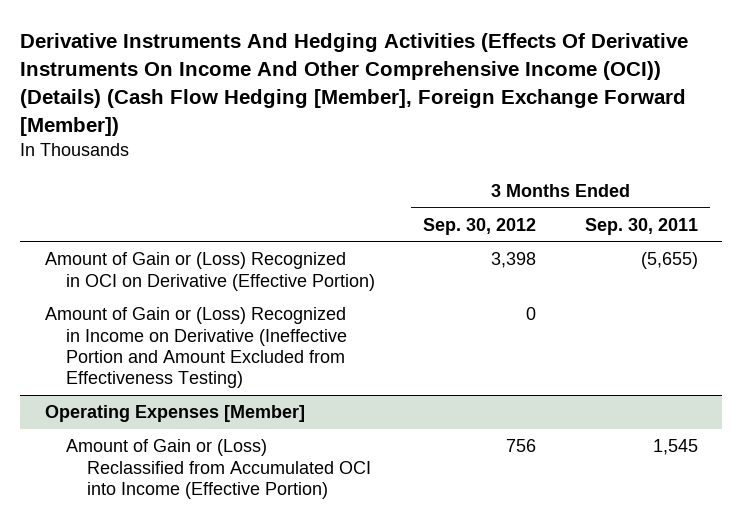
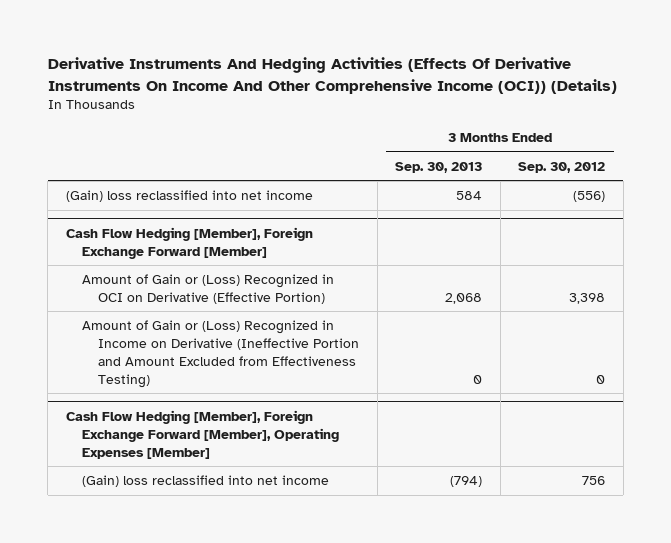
- Derivative Instruments And Hedging Activities (Effects Of Derivative Instruments On Income And Other Comprehensive Income (OCI)) (Details) (Cash Flow Hedging [Member], Foreign Exchange Forward [Member])
+ Derivative Instruments And Hedging Activities (Effects Of Derivative Instruments On Income And Other Comprehensive Income (OCI)) (Details)
- | 3 Months Ended Sep. 30, 2012 | 3 Months Ended Sep. 30, 2011
+ | 3 Months Ended Sep. 30, 2013 | 3 Months Ended Sep. 30, 2012
+ (Gain) loss reclassified into net income | 584 | (556)
+ Cash Flow Hedging [Member], Foreign Exchange Forward [Member]
- Operating Expenses [Member]
- Amount of Gain or (Loss) Reclassified from Accumulated OCI into Income (Effective Portion) | 756 | 1,545
+ Cash Flow Hedging [Member], Foreign Exchange Forward [Member], Operating Expenses [Member]
+ (Gain) loss reclassified into net income | (794) | 756

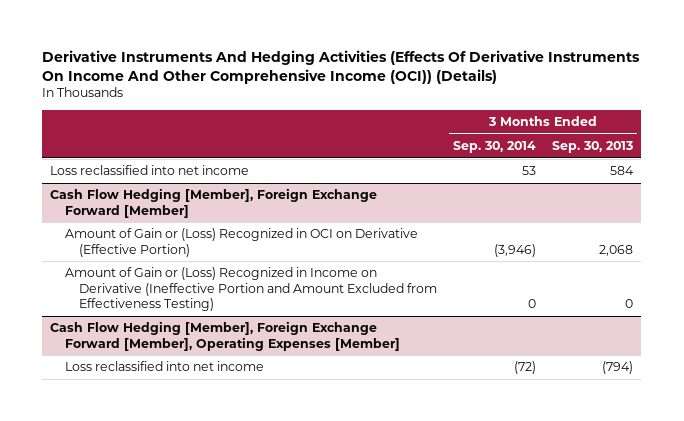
- | 3 Months Ended Sep. 30, 2013 | 3 Months Ended Sep. 30, 2012
+ | 3 Months Ended Sep. 30, 2014 | 3 Months Ended Sep. 30, 2013
- (Gain) loss reclassified into net income | 584 | (556)
+ Loss reclassified into net income | 53 | 584
@ Cash Flow Hedging [Member], Foreign Exchange Forward [Member], Operating Expenses [Member]
- (Gain) loss reclassified into net income | (794) | 756
+ Loss reclassified into net income | (72) | (794)

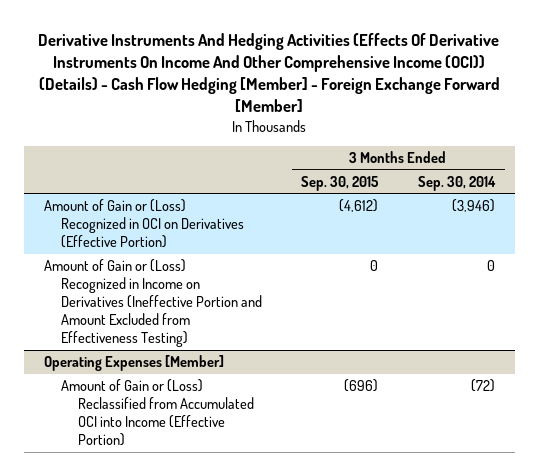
- Derivative Instruments And Hedging Activities (Effects Of Derivative Instruments On Income And Other Comprehensive Income (OCI)) (Details)
+ Derivative Instruments And Hedging Activities (Effects Of Derivative Instruments On Income And Other Comprehensive Income (OCI)) (Details) - Cash Flow Hedging [Member] - Foreign Exchange Forward [Member]
- | 3 Months Ended Sep. 30, 2014 | 3 Months Ended Sep. 30, 2013
+ | 3 Months Ended Sep. 30, 2015 | 3 Months Ended Sep. 30, 2014
- Loss reclassified into net income | 53 | 584
- Cash Flow Hedging [Member], Foreign Exchange Forward [Member]
- Amount of Gain or (Loss) Recognized in OCI on Derivative (Effective Portion) | (3,946) | 2,068
- Amount of Gain or (Loss) Recognized in Income on Derivative (Ineffective Portion and Amount Excluded from Effectiveness Testing) | 0 | 0
- Cash Flow Hedging [Member], Foreign Exchange Forward [Member], Operating Expenses [Member]
- Loss reclassified into net income | (72) | (794)
+ Amount of Gain or (Loss) Recognized in OCI on Derivatives (Effective Portion) | (4,612) | (3,946)
+ Amount of Gain or (Loss) Recognized in Income on Derivatives (Ineffective Portion and Amount Excluded from Effectiveness Testing) | 0 | 0
+ Operating Expenses [Member]
+ Amount of Gain or (Loss) Reclassified from Accumulated OCI into Income (Effective Portion) | (696) | (72)

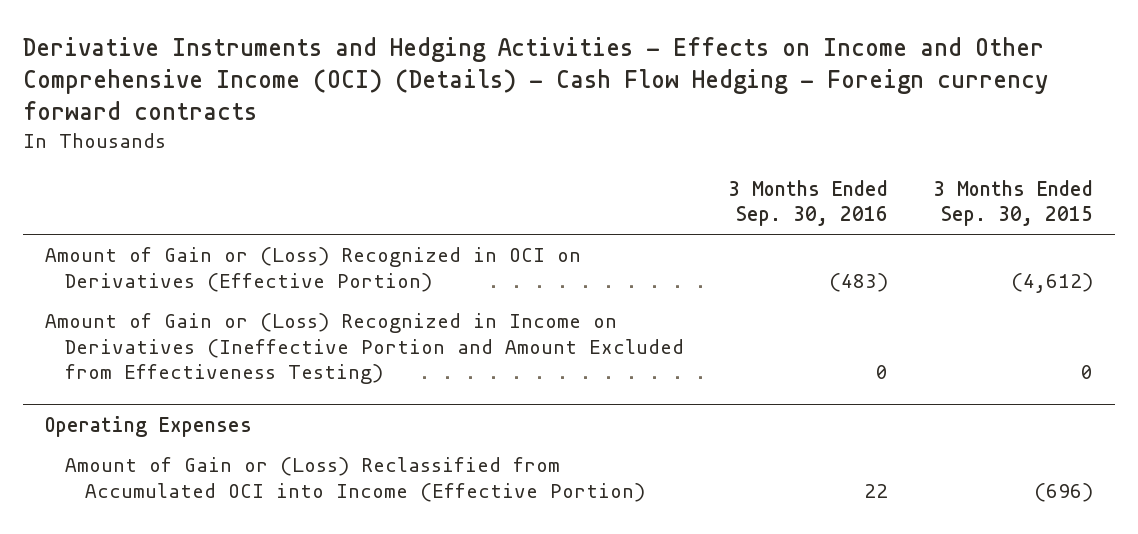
- Derivative Instruments And Hedging Activities (Effects Of Derivative Instruments On Income And Other Comprehensive Income (OCI)) (Details) - Cash Flow Hedging [Member] - Foreign Exchange Forward [Member]
+ Derivative Instruments and Hedging Activities - Effects on Income and Other Comprehensive Income (OCI) (Details) - Cash Flow Hedging - Foreign currency forward contracts
- | 3 Months Ended Sep. 30, 2015 | 3 Months Ended Sep. 30, 2014
+ | 3 Months Ended Sep. 30, 2016 | 3 Months Ended Sep. 30, 2015
- Operating Expenses [Member]
+ Operating Expenses

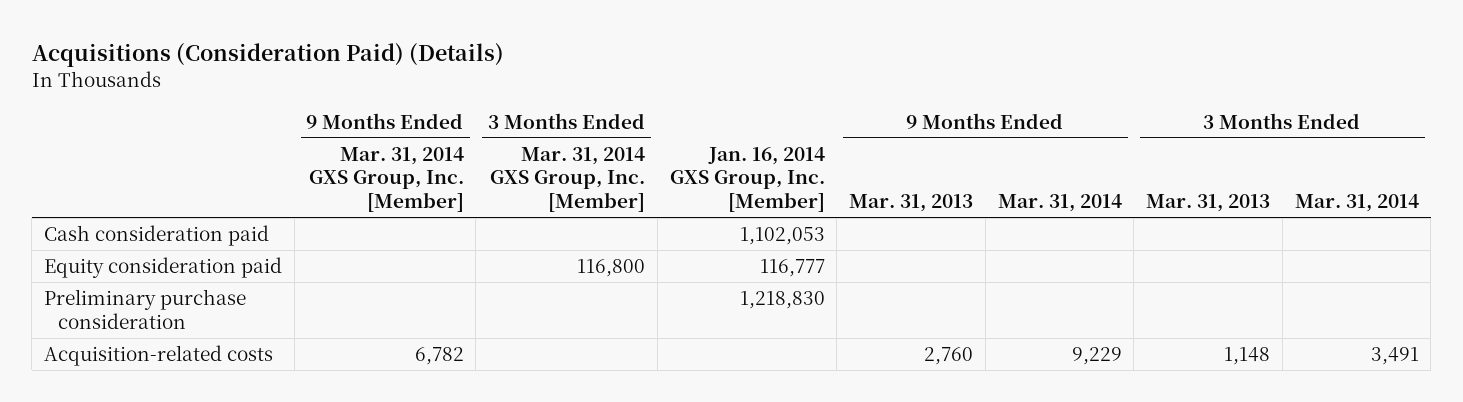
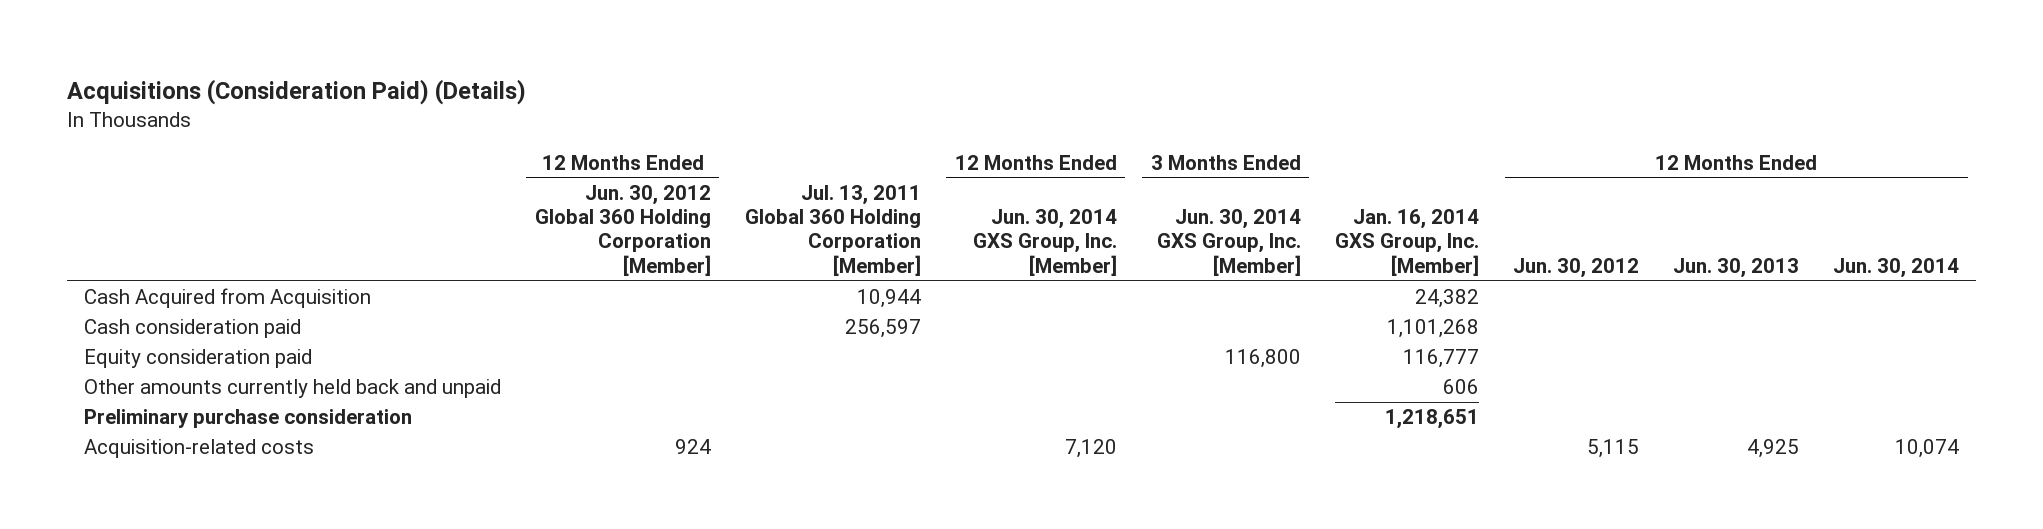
- | 9 Months Ended Mar. 31, 2014 GXS Group, Inc. [Member] | 3 Months Ended Mar. 31, 2014 GXS Group, Inc. [Member] | Jan. 16, 2014 GXS Group, Inc. [Member] | 9 Months Ended Mar. 31, 2013 | 9 Months Ended Mar. 31, 2014 | 3 Months Ended Mar. 31, 2013 | 3 Months Ended Mar. 31, 2014
+ | 12 Months Ended Jun. 30, 2012 Global 360 Holding Corporation [Member] | Jul. 13, 2011 Global 360 Holding Corporation [Member] | 12 Months Ended Jun. 30, 2014 GXS Group, Inc. [Member] | 3 Months Ended Jun. 30, 2014 GXS Group, Inc. [Member] | Jan. 16, 2014 GXS Group, Inc. [Member] | 12 Months Ended Jun. 30, 2012 | 12 Months Ended Jun. 30, 2013 | 12 Months Ended Jun. 30, 2014
- Cash consideration paid | | | 1,102,053 | | | |
+ Cash Acquired from Acquisition | | 10,944 | | | 24,382 | | |
+ Cash consideration paid | | 256,597 | | | 1,101,268 | | |
- Preliminary purchase consideration | | | 1,218,830 | | | |
+ Other amounts currently held back and unpaid | | | | | 606 | | |
+ Preliminary purchase consideration | | | | | 1,218,651 | | |

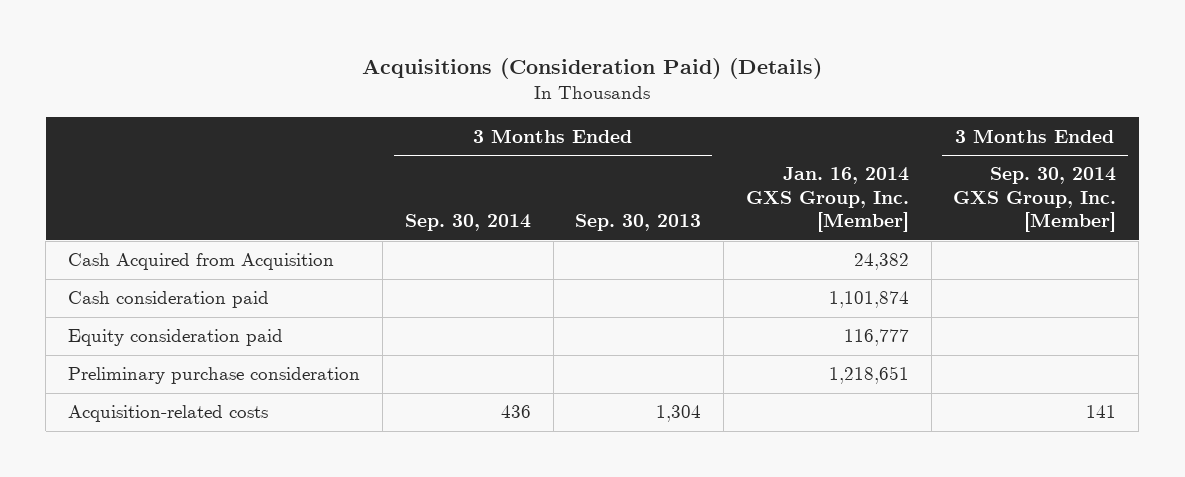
- | 12 Months Ended Jun. 30, 2012 Global 360 Holding Corporation [Member] | Jul. 13, 2011 Global 360 Holding Corporation [Member] | 12 Months Ended Jun. 30, 2014 GXS Group, Inc. [Member] | 3 Months Ended Jun. 30, 2014 GXS Group, Inc. [Member] | Jan. 16, 2014 GXS Group, Inc. [Member] | 12 Months Ended Jun. 30, 2012 | 12 Months Ended Jun. 30, 2013 | 12 Months Ended Jun. 30, 2014
+ | 3 Months Ended Sep. 30, 2014 | 3 Months Ended Sep. 30, 2013 | Jan. 16, 2014 GXS Group, Inc. [Member] | 3 Months Ended Sep. 30, 2014 GXS Group, Inc. [Member]
- Cash consideration paid | | 256,597 | | | 1,101,268 | | |
+ Cash consideration paid | | | 1,101,874 |
- Other amounts currently held back and unpaid | | | | | 606 | | |

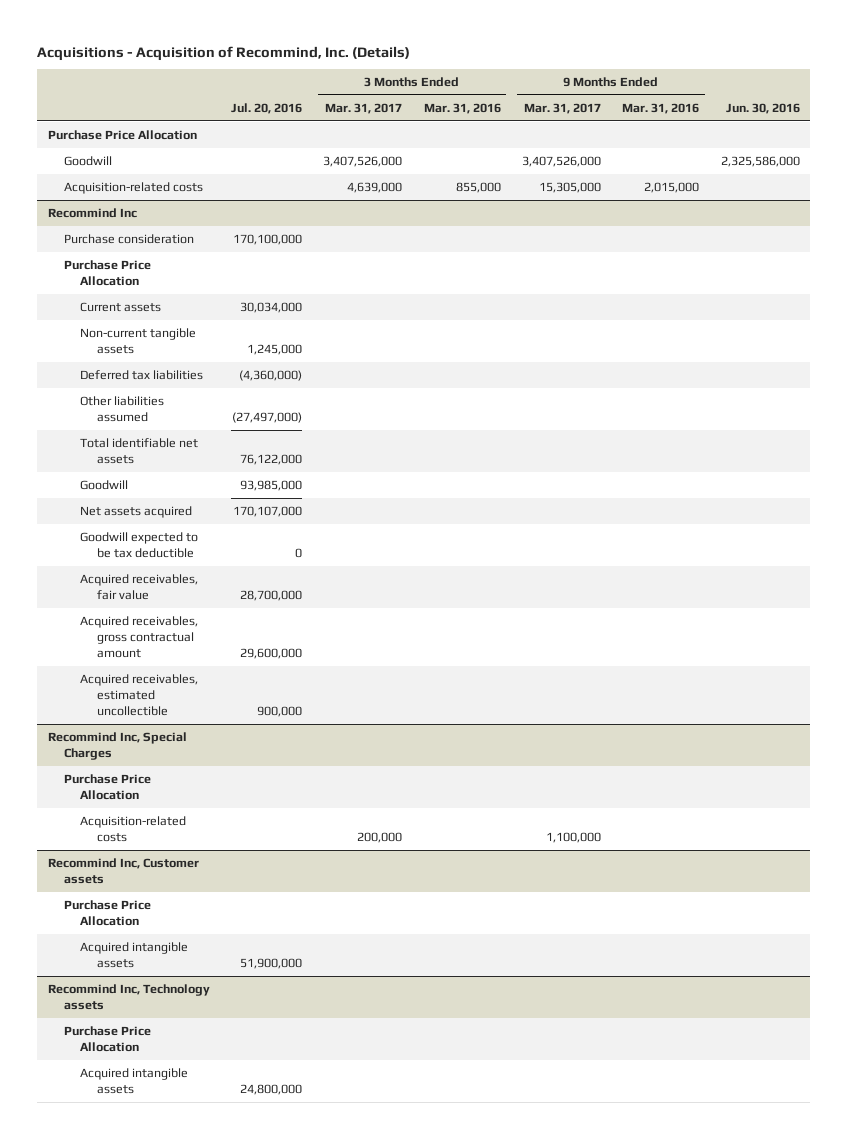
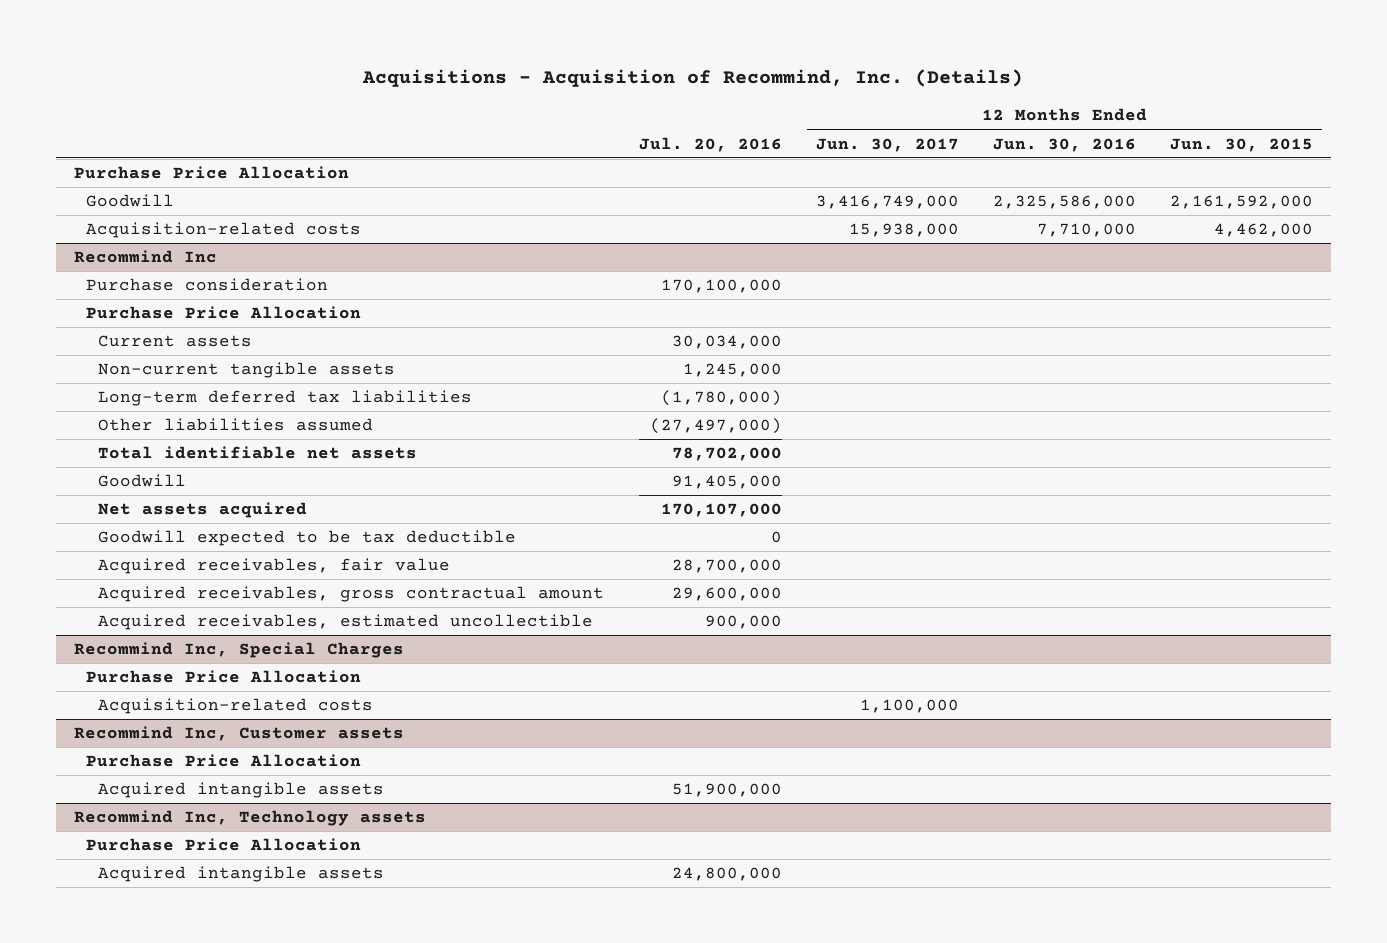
- | Jul. 20, 2016 | 3 Months Ended Mar. 31, 2017 | 3 Months Ended Mar. 31, 2016 | 9 Months Ended Mar. 31, 2017 | 9 Months Ended Mar. 31, 2016 | Jun. 30, 2016
+ | Jul. 20, 2016 | 12 Months Ended Jun. 30, 2017 | 12 Months Ended Jun. 30, 2016 | 12 Months Ended Jun. 30, 2015
@ Recommind Inc
- Deferred tax liabilities | (4,360,000) | | | | |
+ Long-term deferred tax liabilities | (1,780,000) | | |
- Total identifiable net assets | 76,122,000 | | | | |
- Goodwill | 93,985,000 | | | | |
+ Total identifiable net assets | 78,702,000 | | |
+ Goodwill | 91,405,000 | | |

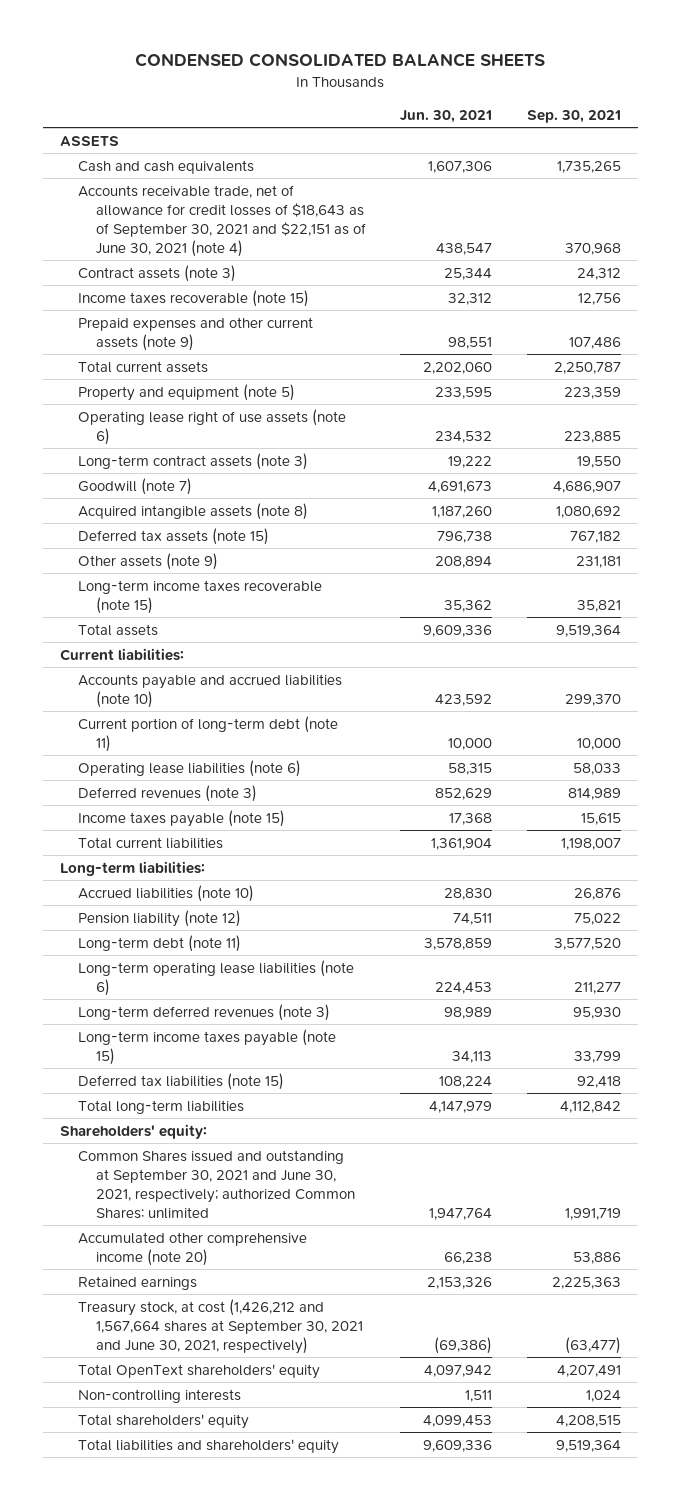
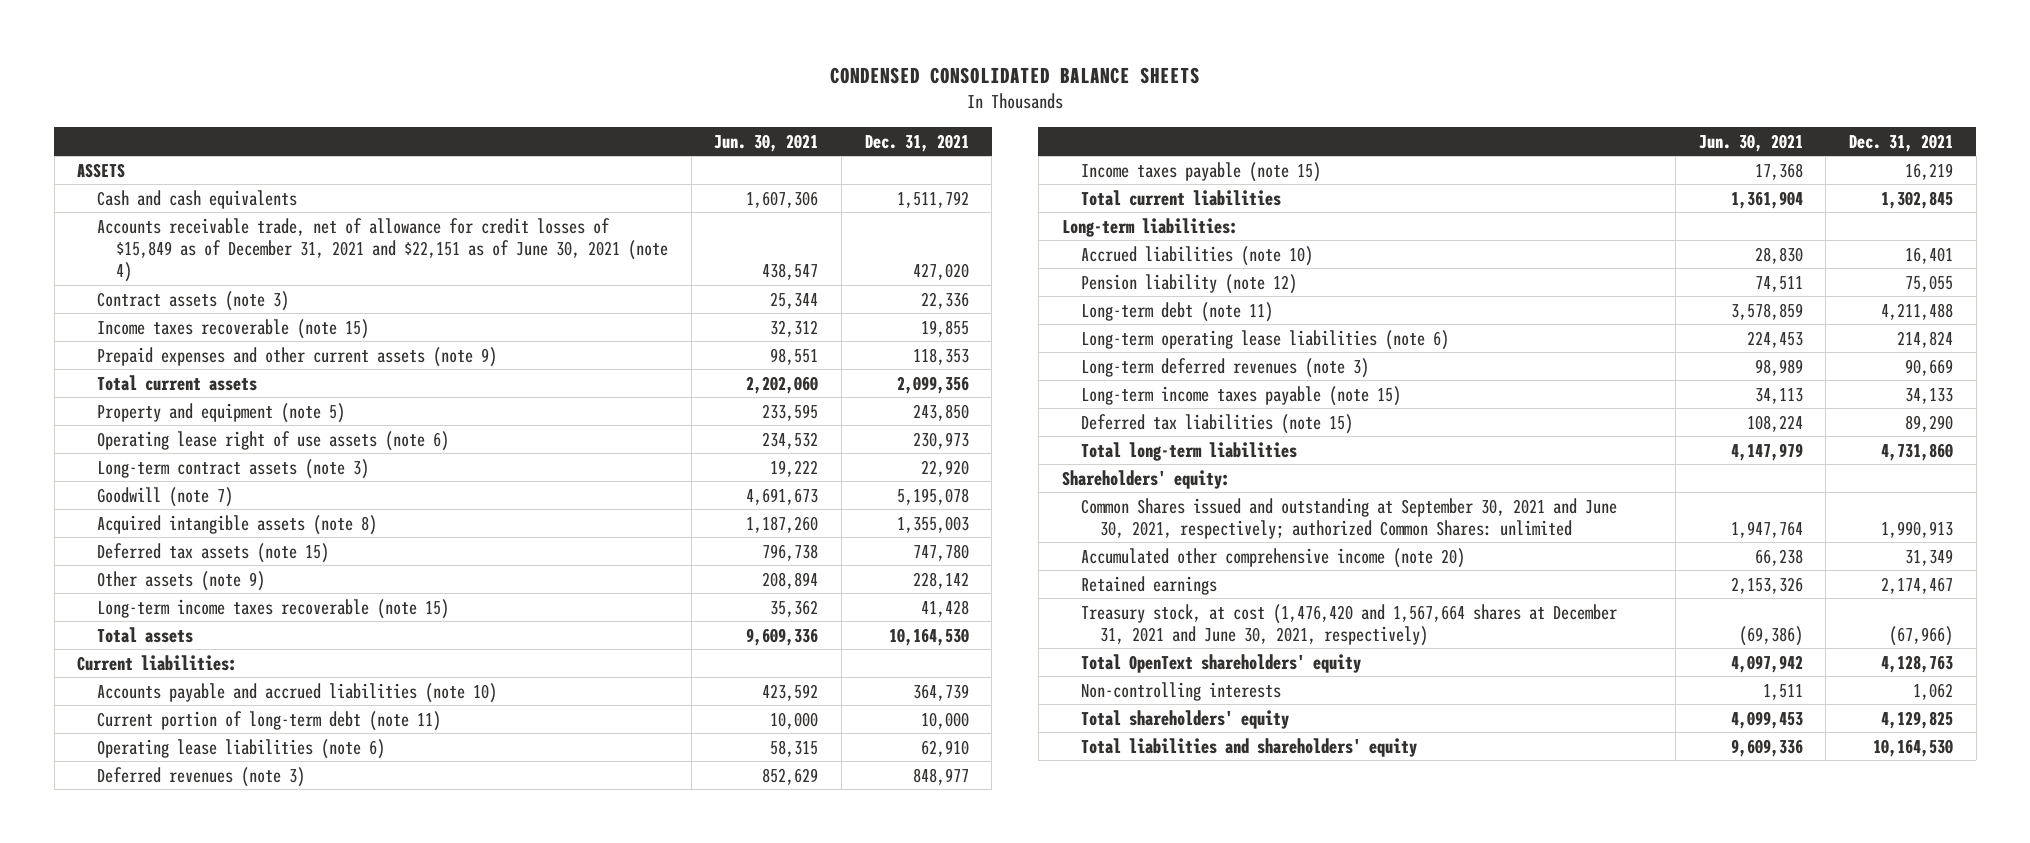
- | Jun. 30, 2021 | Sep. 30, 2021
+ | Jun. 30, 2021 | Dec. 31, 2021
- Accounts receivable trade, net of allowance for credit losses of $18,643 as of September 30, 2021 and $22,151 as of June 30, 2021 (note 4) | 438,547 | 370,968
+ Accounts receivable trade, net of allowance for credit losses of $15,849 as of December 31, 2021 and $22,151 as of June 30, 2021 (note 4) | 438,547 | 427,020
- Treasury stock, at cost (1,426,212 and 1,567,664 shares at September 30, 2021 and June 30, 2021, respectively) | (69,386) | (63,477)
+ Treasury stock, at cost (1,476,420 and 1,567,664 shares at December 31, 2021 and June 30, 2021, respectively) | (69,386) | (67,966)

